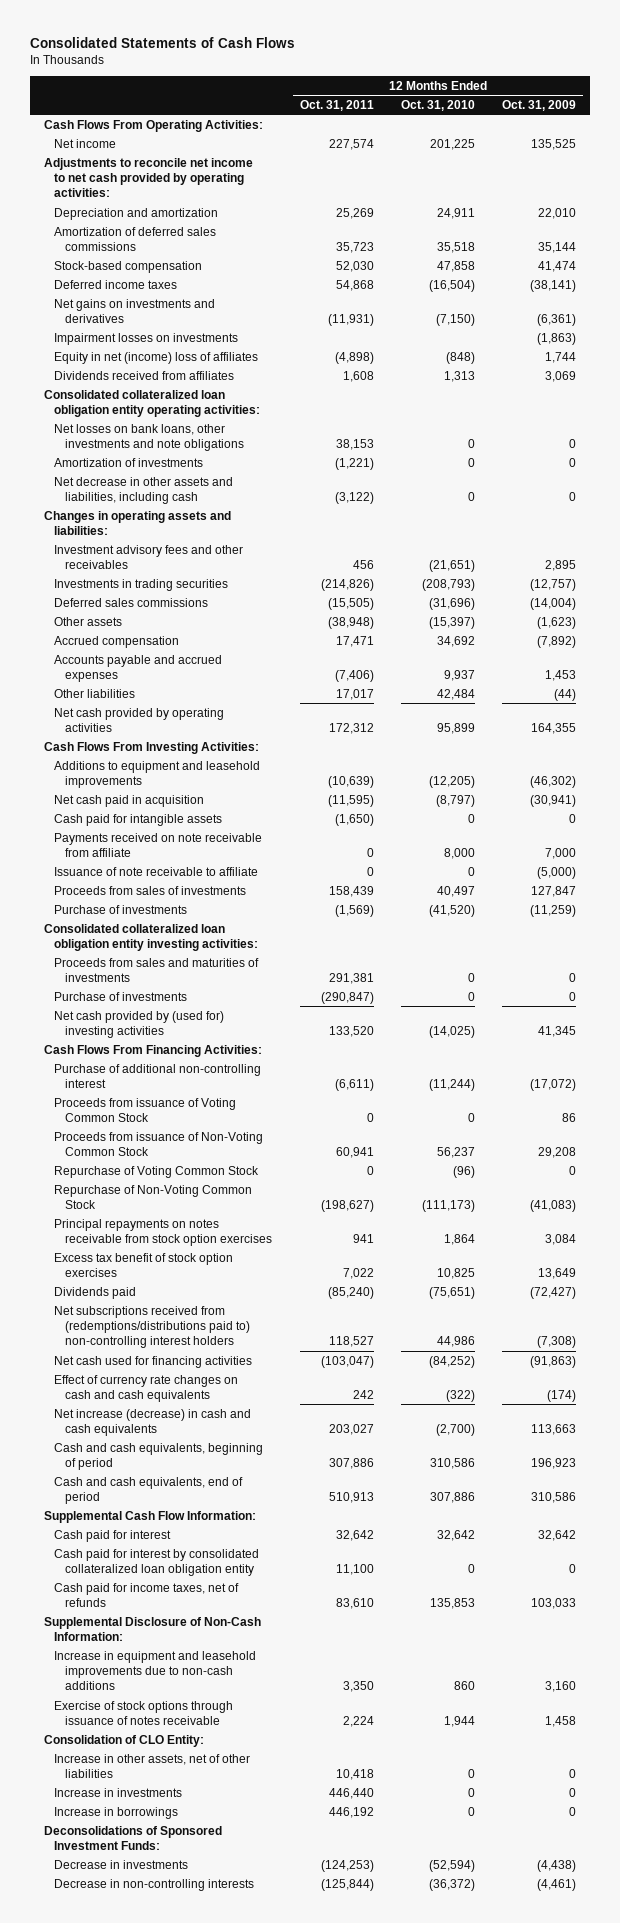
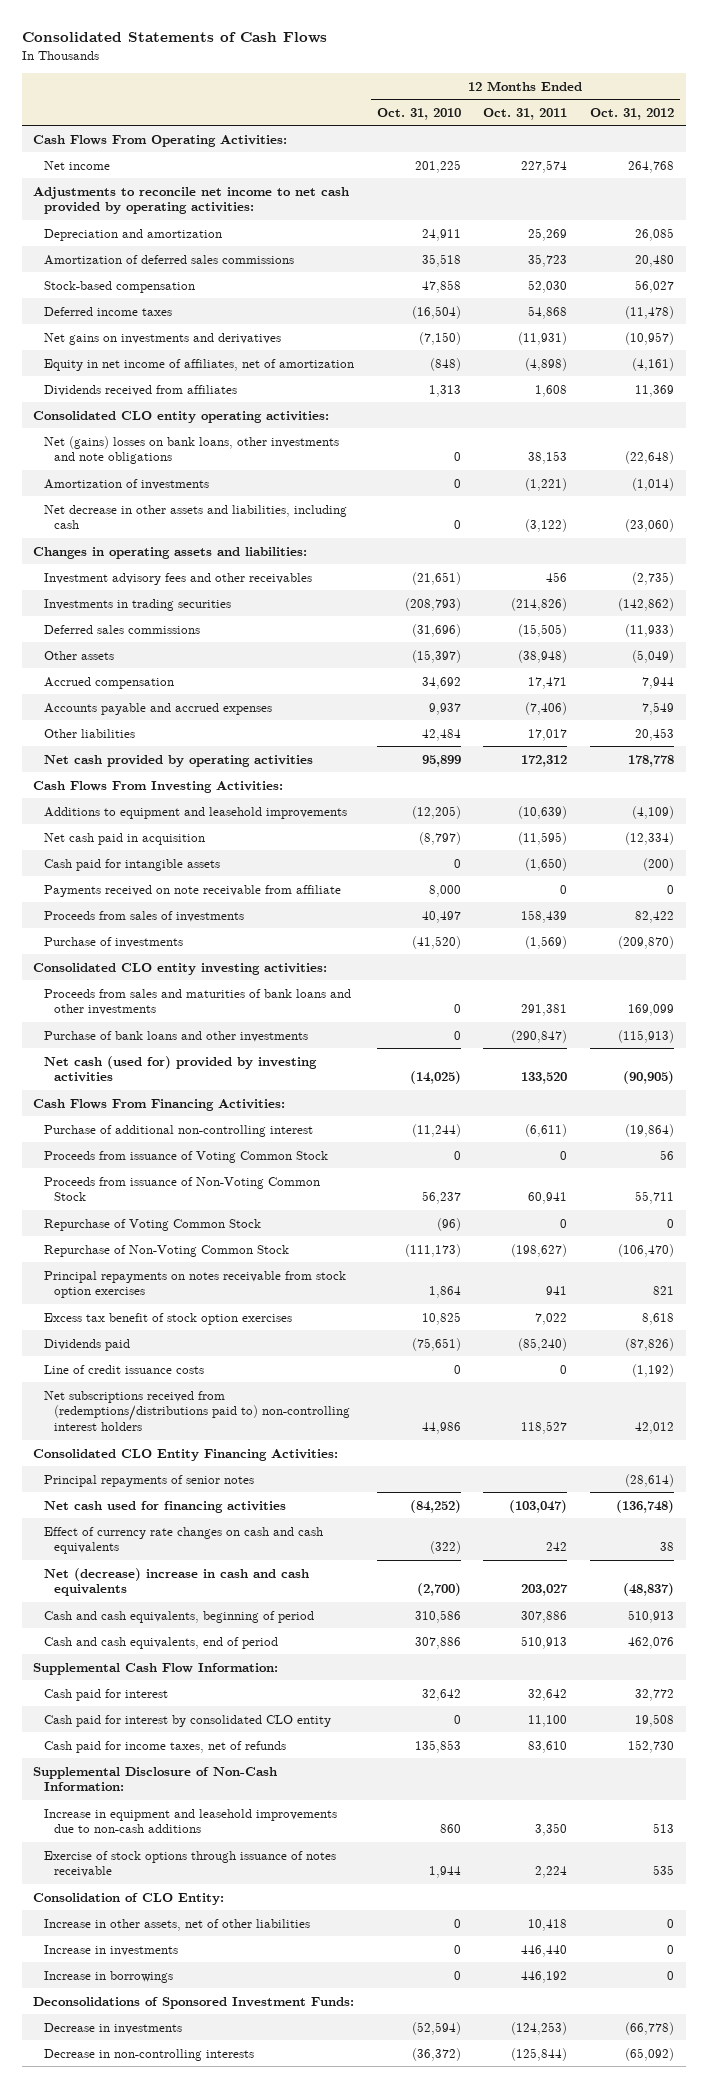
- | 12 Months Ended Oct. 31, 2011 | 12 Months Ended Oct. 31, 2010 | 12 Months Ended Oct. 31, 2009
+ | 12 Months Ended Oct. 31, 2010 | 12 Months Ended Oct. 31, 2011 | 12 Months Ended Oct. 31, 2012
- Impairment losses on investments | | | (1,863)
- Equity in net (income) loss of affiliates | (4,898) | (848) | 1,744
+ Equity in net income of affiliates, net of amortization | (848) | (4,898) | (4,161)
- Consolidated collateralized loan obligation entity operating activities:
- Net losses on bank loans, other investments and note obligations | 38,153 | 0 | 0
+ Consolidated CLO entity operating activities:
+ Net (gains) losses on bank loans, other investments and note obligations | 0 | 38,153 | (22,648)
- Issuance of note receivable to affiliate | 0 | 0 | (5,000)
- Consolidated collateralized loan obligation entity investing activities:
- Proceeds from sales and maturities of investments | 291,381 | 0 | 0
- Purchase of investments | (290,847) | 0 | 0
- Net cash provided by (used for) investing activities | 133,520 | (14,025) | 41,345
+ Consolidated CLO entity investing activities:
+ Proceeds from sales and maturities of bank loans and other investments | 0 | 291,381 | 169,099
+ Purchase of bank loans and other investments | 0 | (290,847) | (115,913)
+ Net cash (used for) provided by investing activities | (14,025) | 133,520 | (90,905)
+ Line of credit issuance costs | 0 | 0 | (1,192)
+ Consolidated CLO Entity Financing Activities:
+ Principal repayments of senior notes | | | (28,614)
- Net increase (decrease) in cash and cash equivalents | 203,027 | (2,700) | 113,663
+ Net (decrease) increase in cash and cash equivalents | (2,700) | 203,027 | (48,837)
- Cash paid for interest by consolidated collateralized loan obligation entity | 11,100 | 0 | 0
+ Cash paid for interest by consolidated CLO entity | 0 | 11,100 | 19,508

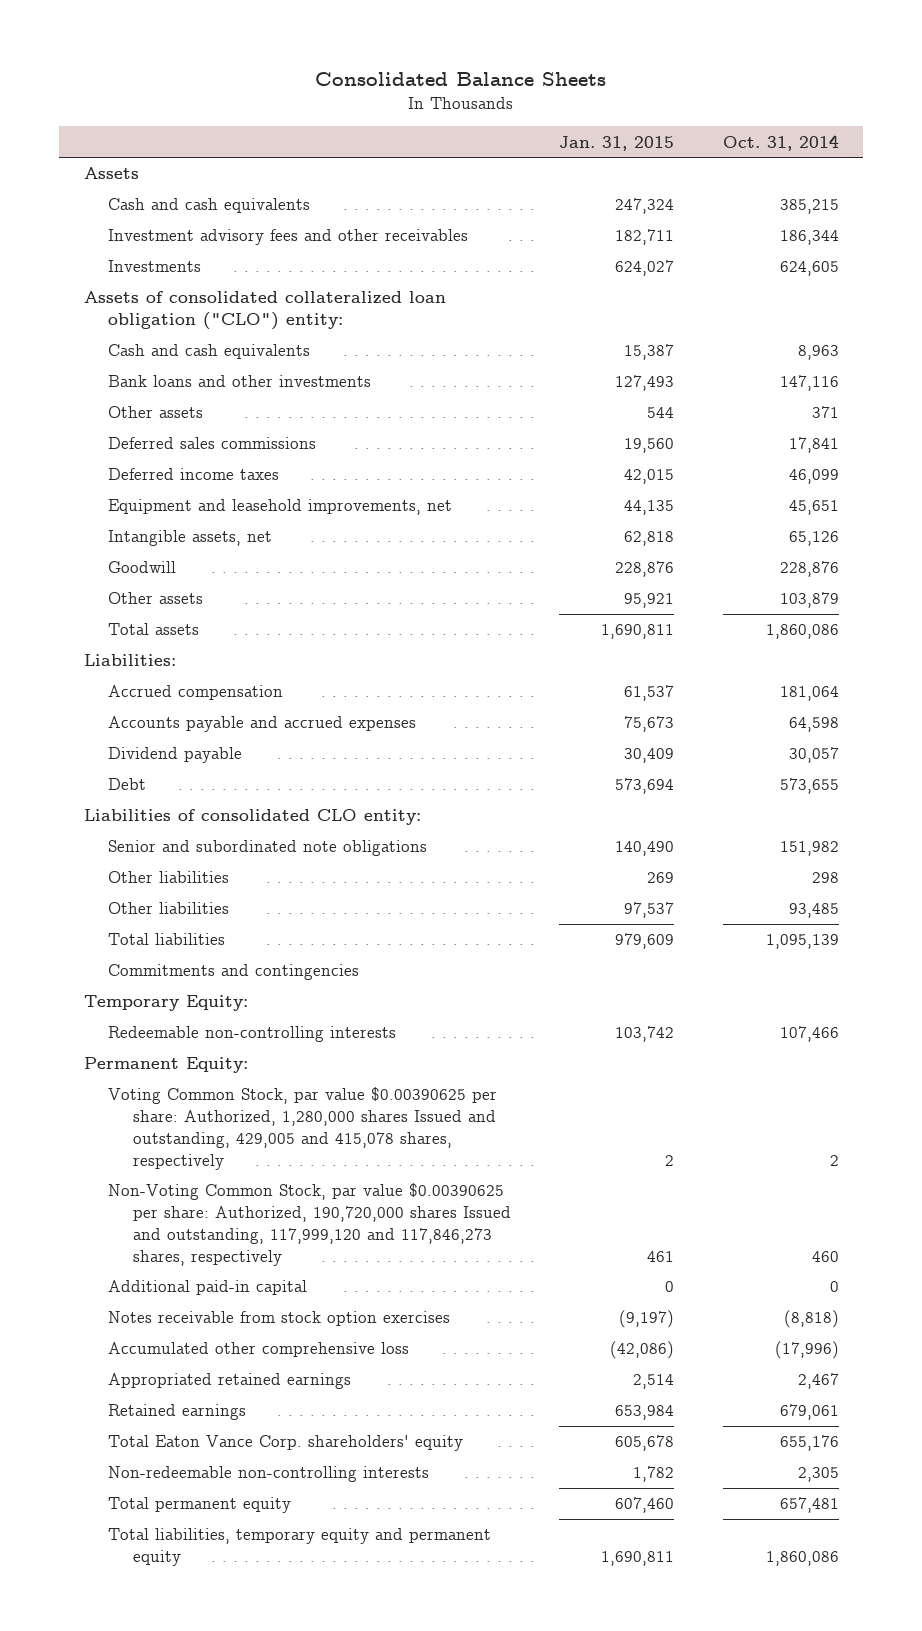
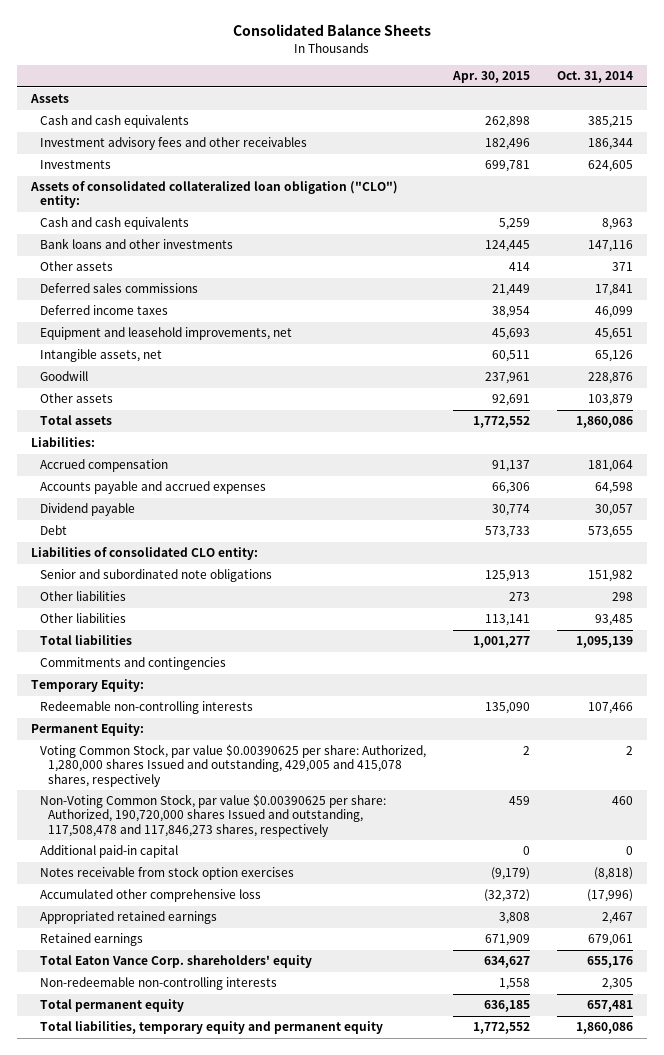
- | Jan. 31, 2015 | Oct. 31, 2014
+ | Apr. 30, 2015 | Oct. 31, 2014
- Non-Voting Common Stock, par value $0.00390625 per share: Authorized, 190,720,000 shares Issued and outstanding, 117,999,120 and 117,846,273 shares, respectively | 461 | 460
+ Non-Voting Common Stock, par value $0.00390625 per share: Authorized, 190,720,000 shares Issued and outstanding, 117,508,478 and 117,846,273 shares, respectively | 459 | 460

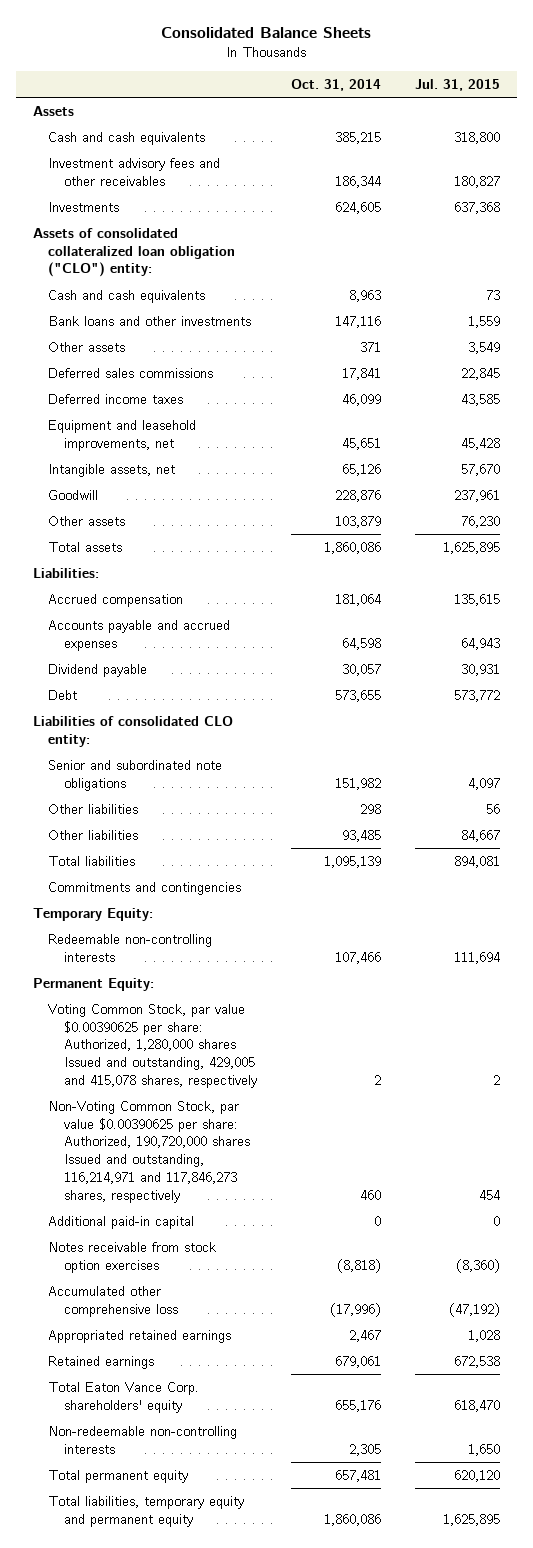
- | Apr. 30, 2015 | Oct. 31, 2014
+ | Oct. 31, 2014 | Jul. 31, 2015
- Non-Voting Common Stock, par value $0.00390625 per share: Authorized, 190,720,000 shares Issued and outstanding, 117,508,478 and 117,846,273 shares, respectively | 459 | 460
+ Non-Voting Common Stock, par value $0.00390625 per share: Authorized, 190,720,000 shares Issued and outstanding, 116,214,971 and 117,846,273 shares, respectively | 460 | 454

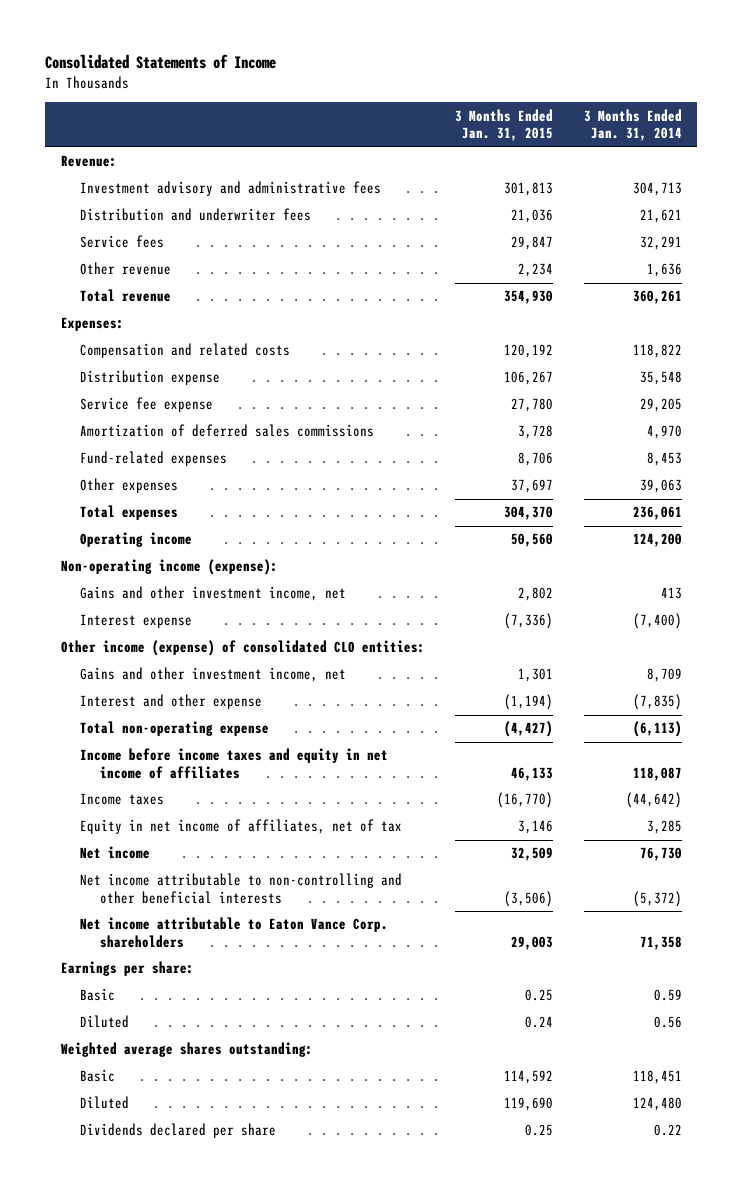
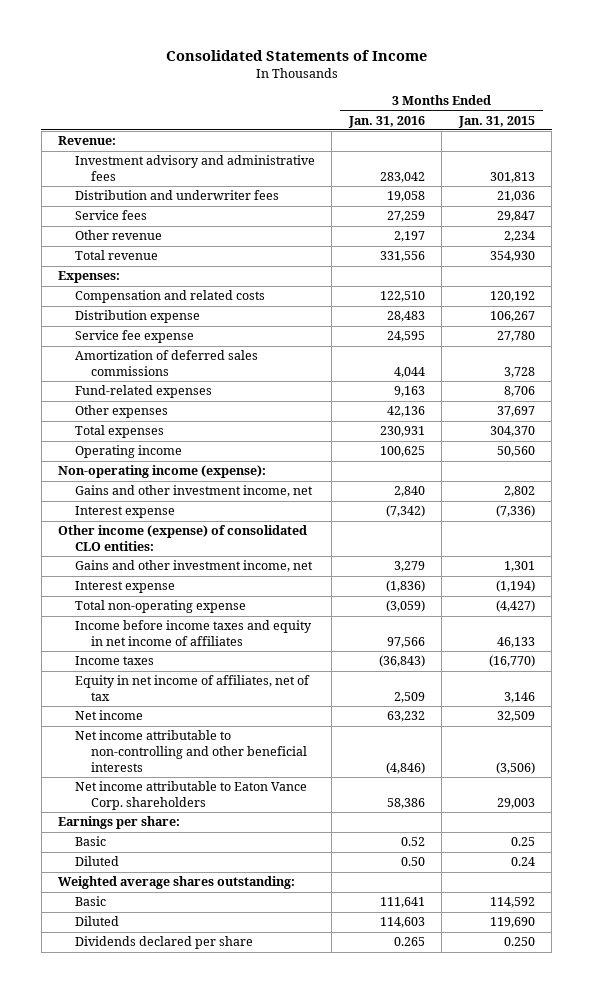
- | 3 Months Ended Jan. 31, 2015 | 3 Months Ended Jan. 31, 2014
+ | 3 Months Ended Jan. 31, 2016 | 3 Months Ended Jan. 31, 2015
- Interest and other expense | (1,194) | (7,835)
+ Interest expense | (1,836) | (1,194)
- Dividends declared per share | 0.25 | 0.22
+ Dividends declared per share | 0.265 | 0.250

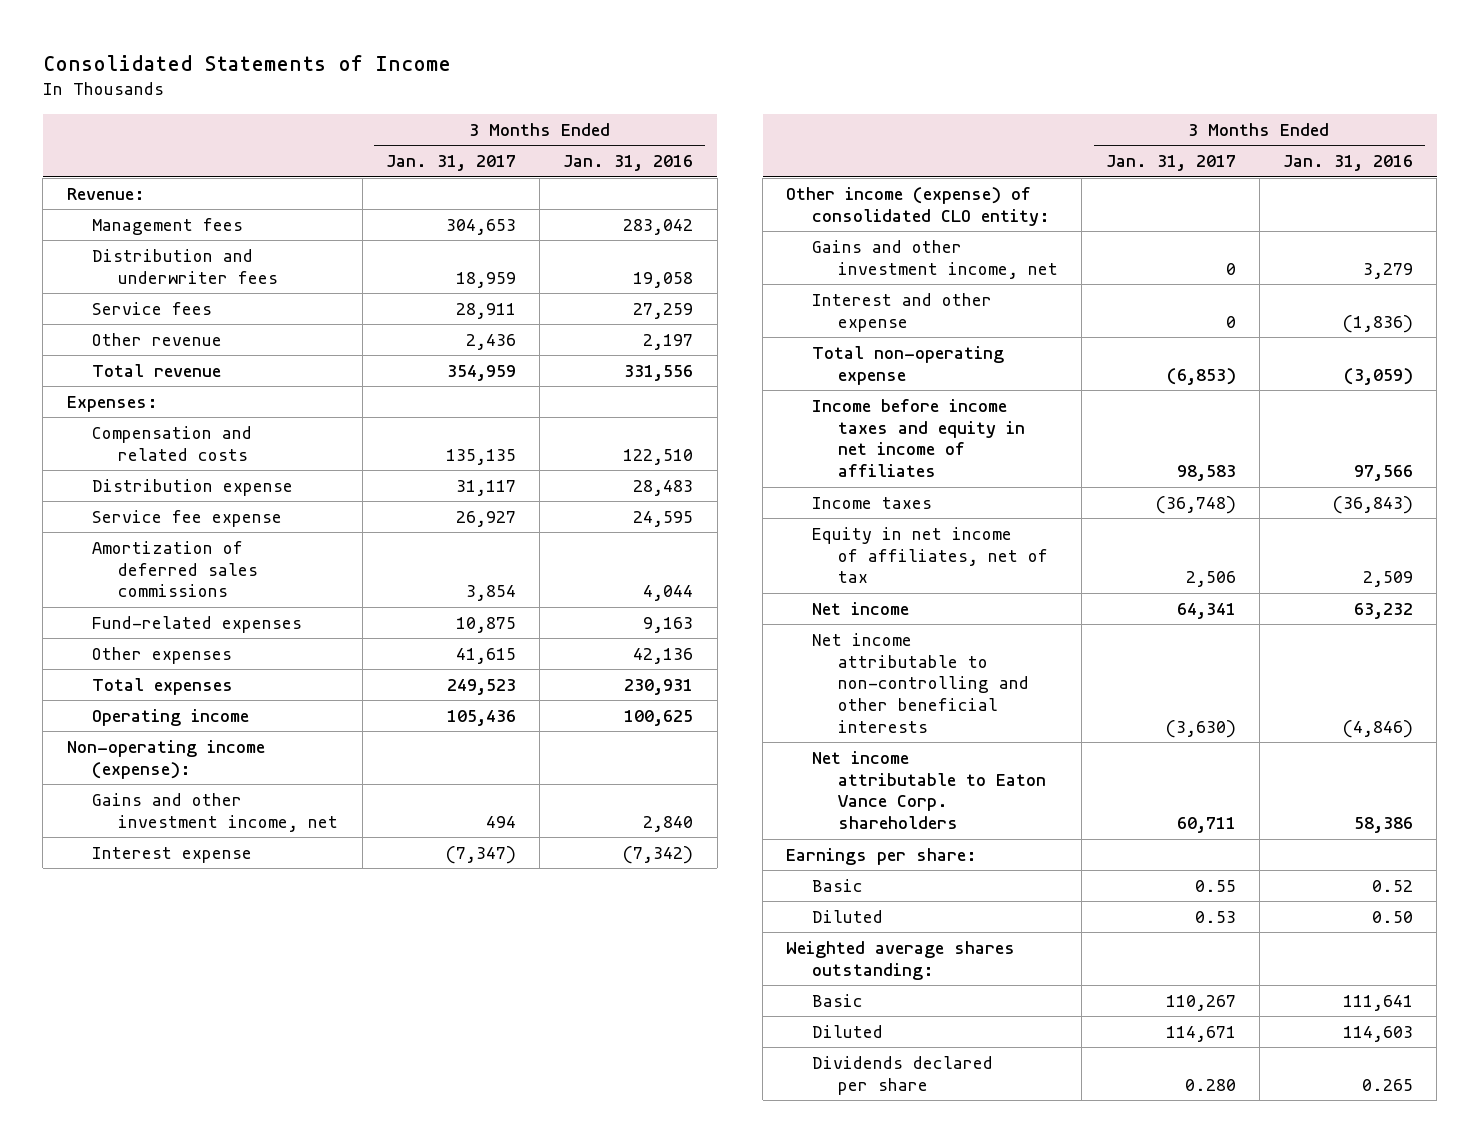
- | 3 Months Ended Jan. 31, 2016 | 3 Months Ended Jan. 31, 2015
+ | 3 Months Ended Jan. 31, 2017 | 3 Months Ended Jan. 31, 2016
- Investment advisory and administrative fees | 283,042 | 301,813
+ Management fees | 304,653 | 283,042
- Other income (expense) of consolidated CLO entities:
+ Other income (expense) of consolidated CLO entity:
- Interest expense | (1,836) | (1,194)
+ Interest and other expense | 0 | (1,836)

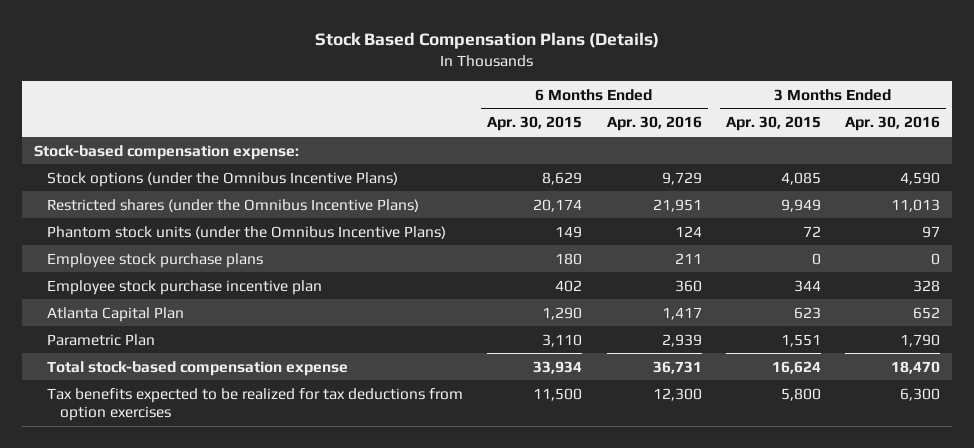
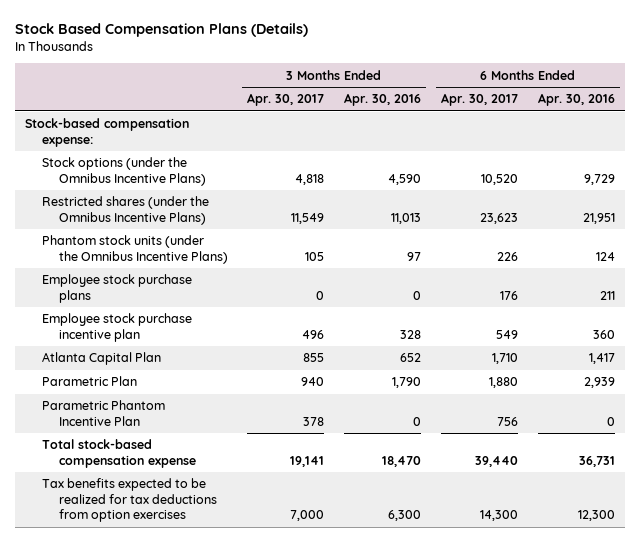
- | 6 Months Ended Apr. 30, 2015 | 6 Months Ended Apr. 30, 2016 | 3 Months Ended Apr. 30, 2015 | 3 Months Ended Apr. 30, 2016
+ | 3 Months Ended Apr. 30, 2017 | 3 Months Ended Apr. 30, 2016 | 6 Months Ended Apr. 30, 2017 | 6 Months Ended Apr. 30, 2016
+ Parametric Phantom Incentive Plan | 378 | 0 | 756 | 0

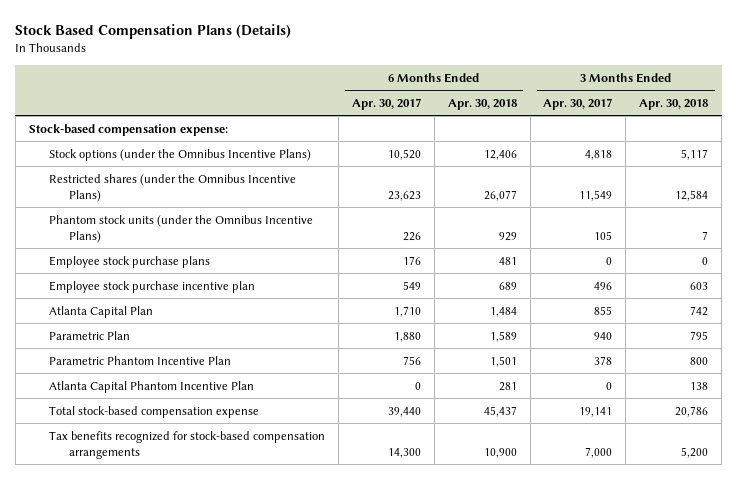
- | 3 Months Ended Apr. 30, 2017 | 3 Months Ended Apr. 30, 2016 | 6 Months Ended Apr. 30, 2017 | 6 Months Ended Apr. 30, 2016
+ | 6 Months Ended Apr. 30, 2017 | 6 Months Ended Apr. 30, 2018 | 3 Months Ended Apr. 30, 2017 | 3 Months Ended Apr. 30, 2018
+ Atlanta Capital Phantom Incentive Plan | 0 | 281 | 0 | 138
- Tax benefits expected to be realized for tax deductions from option exercises | 7,000 | 6,300 | 14,300 | 12,300
+ Tax benefits recognized for stock-based compensation arrangements | 14,300 | 10,900 | 7,000 | 5,200

